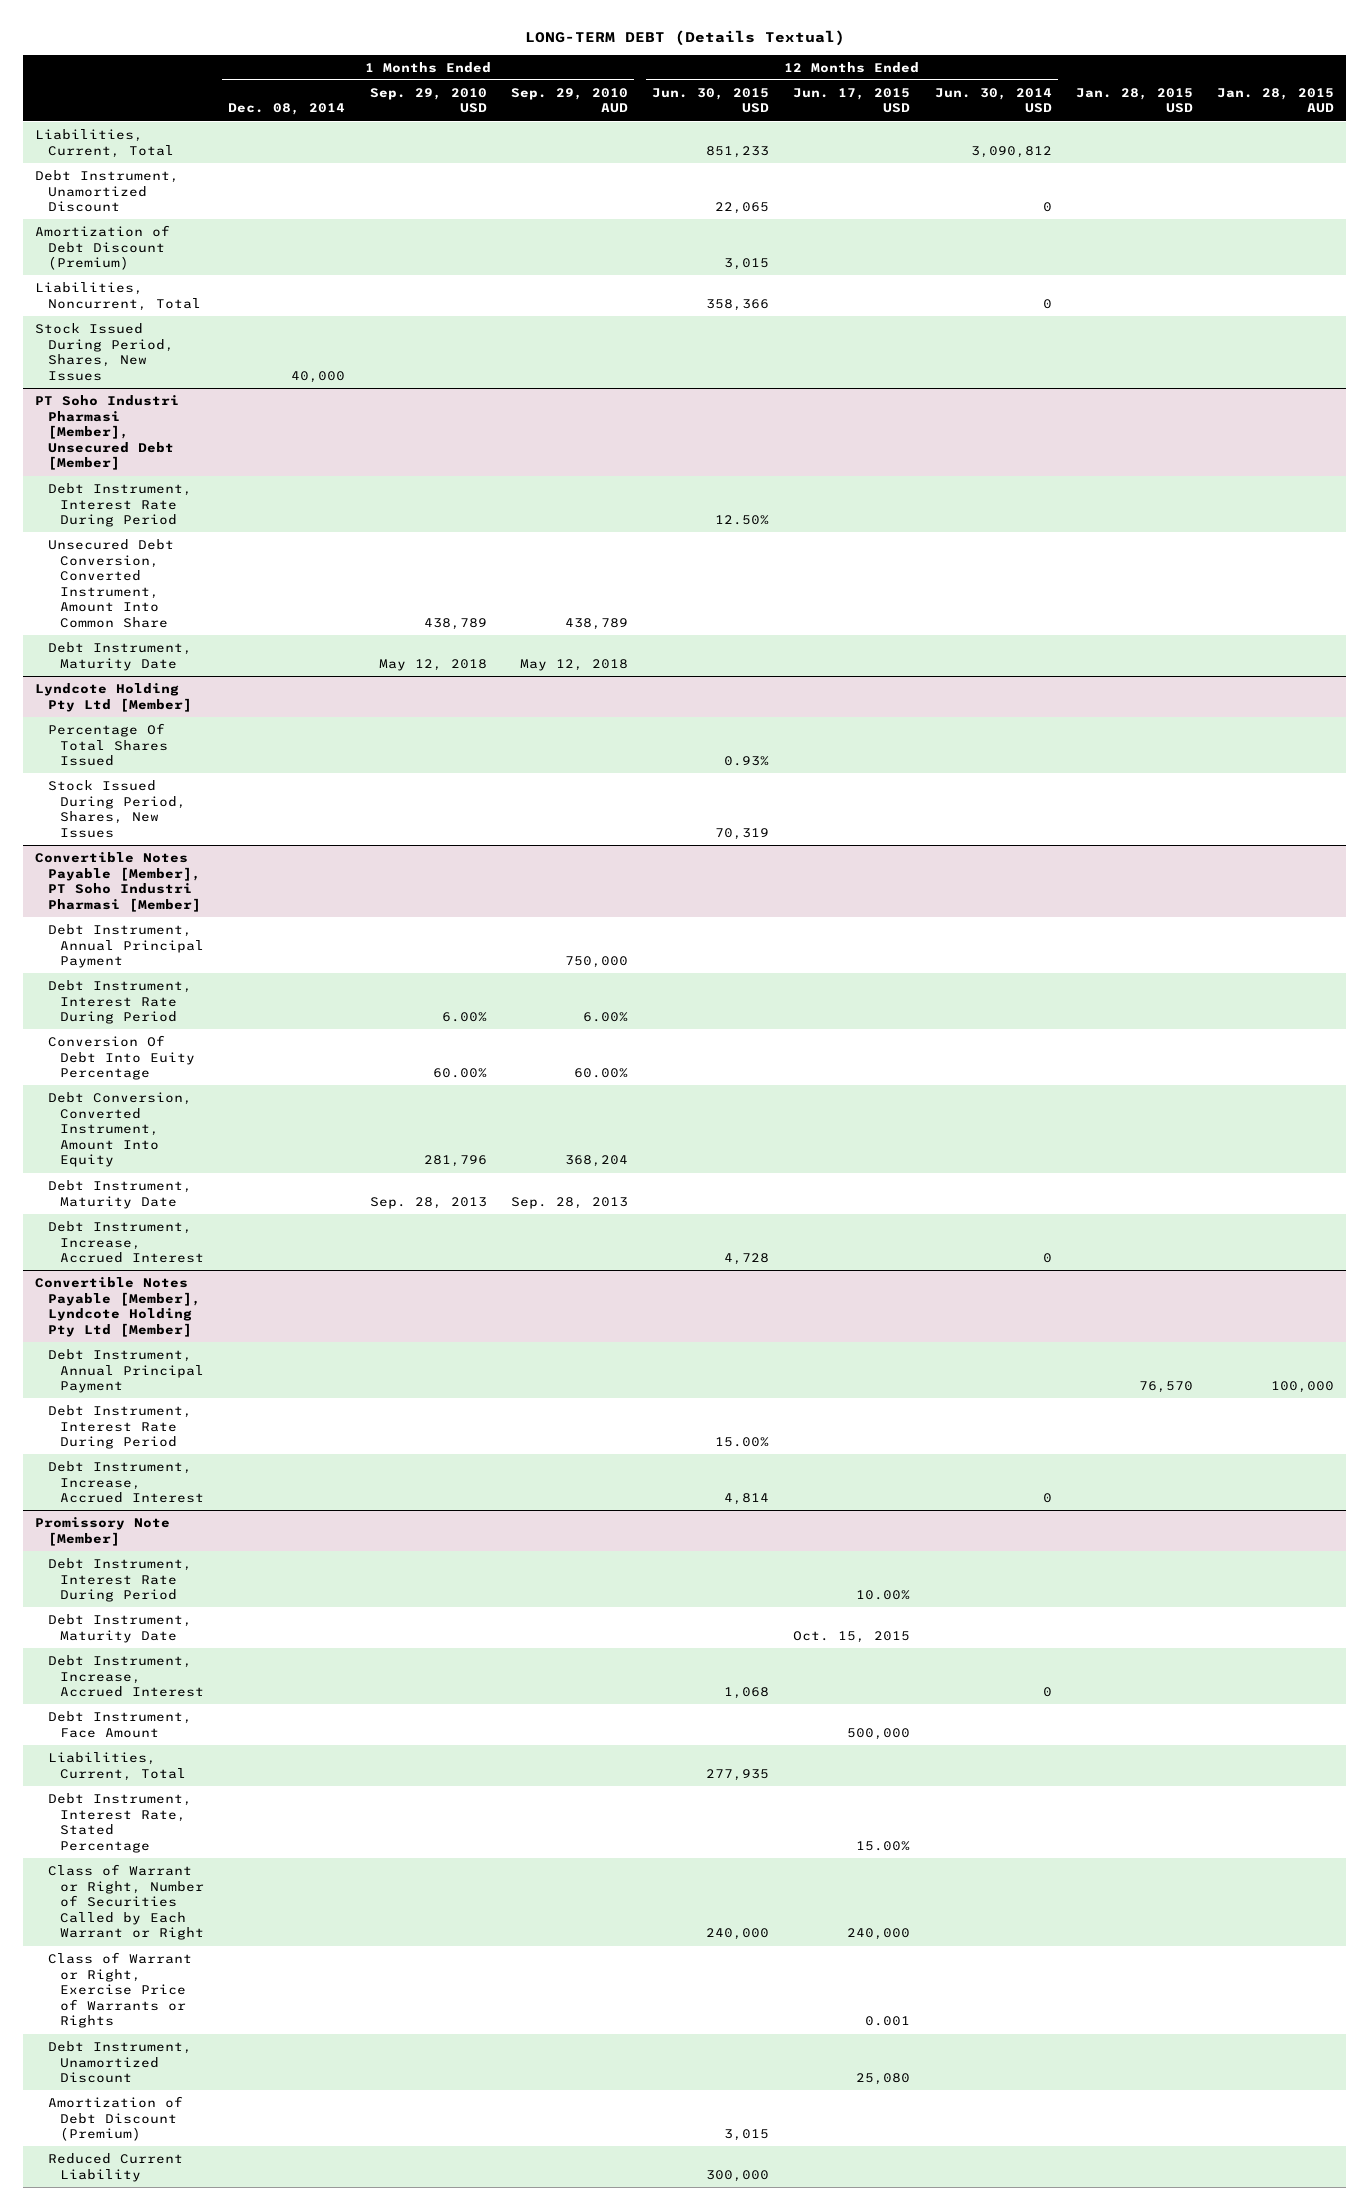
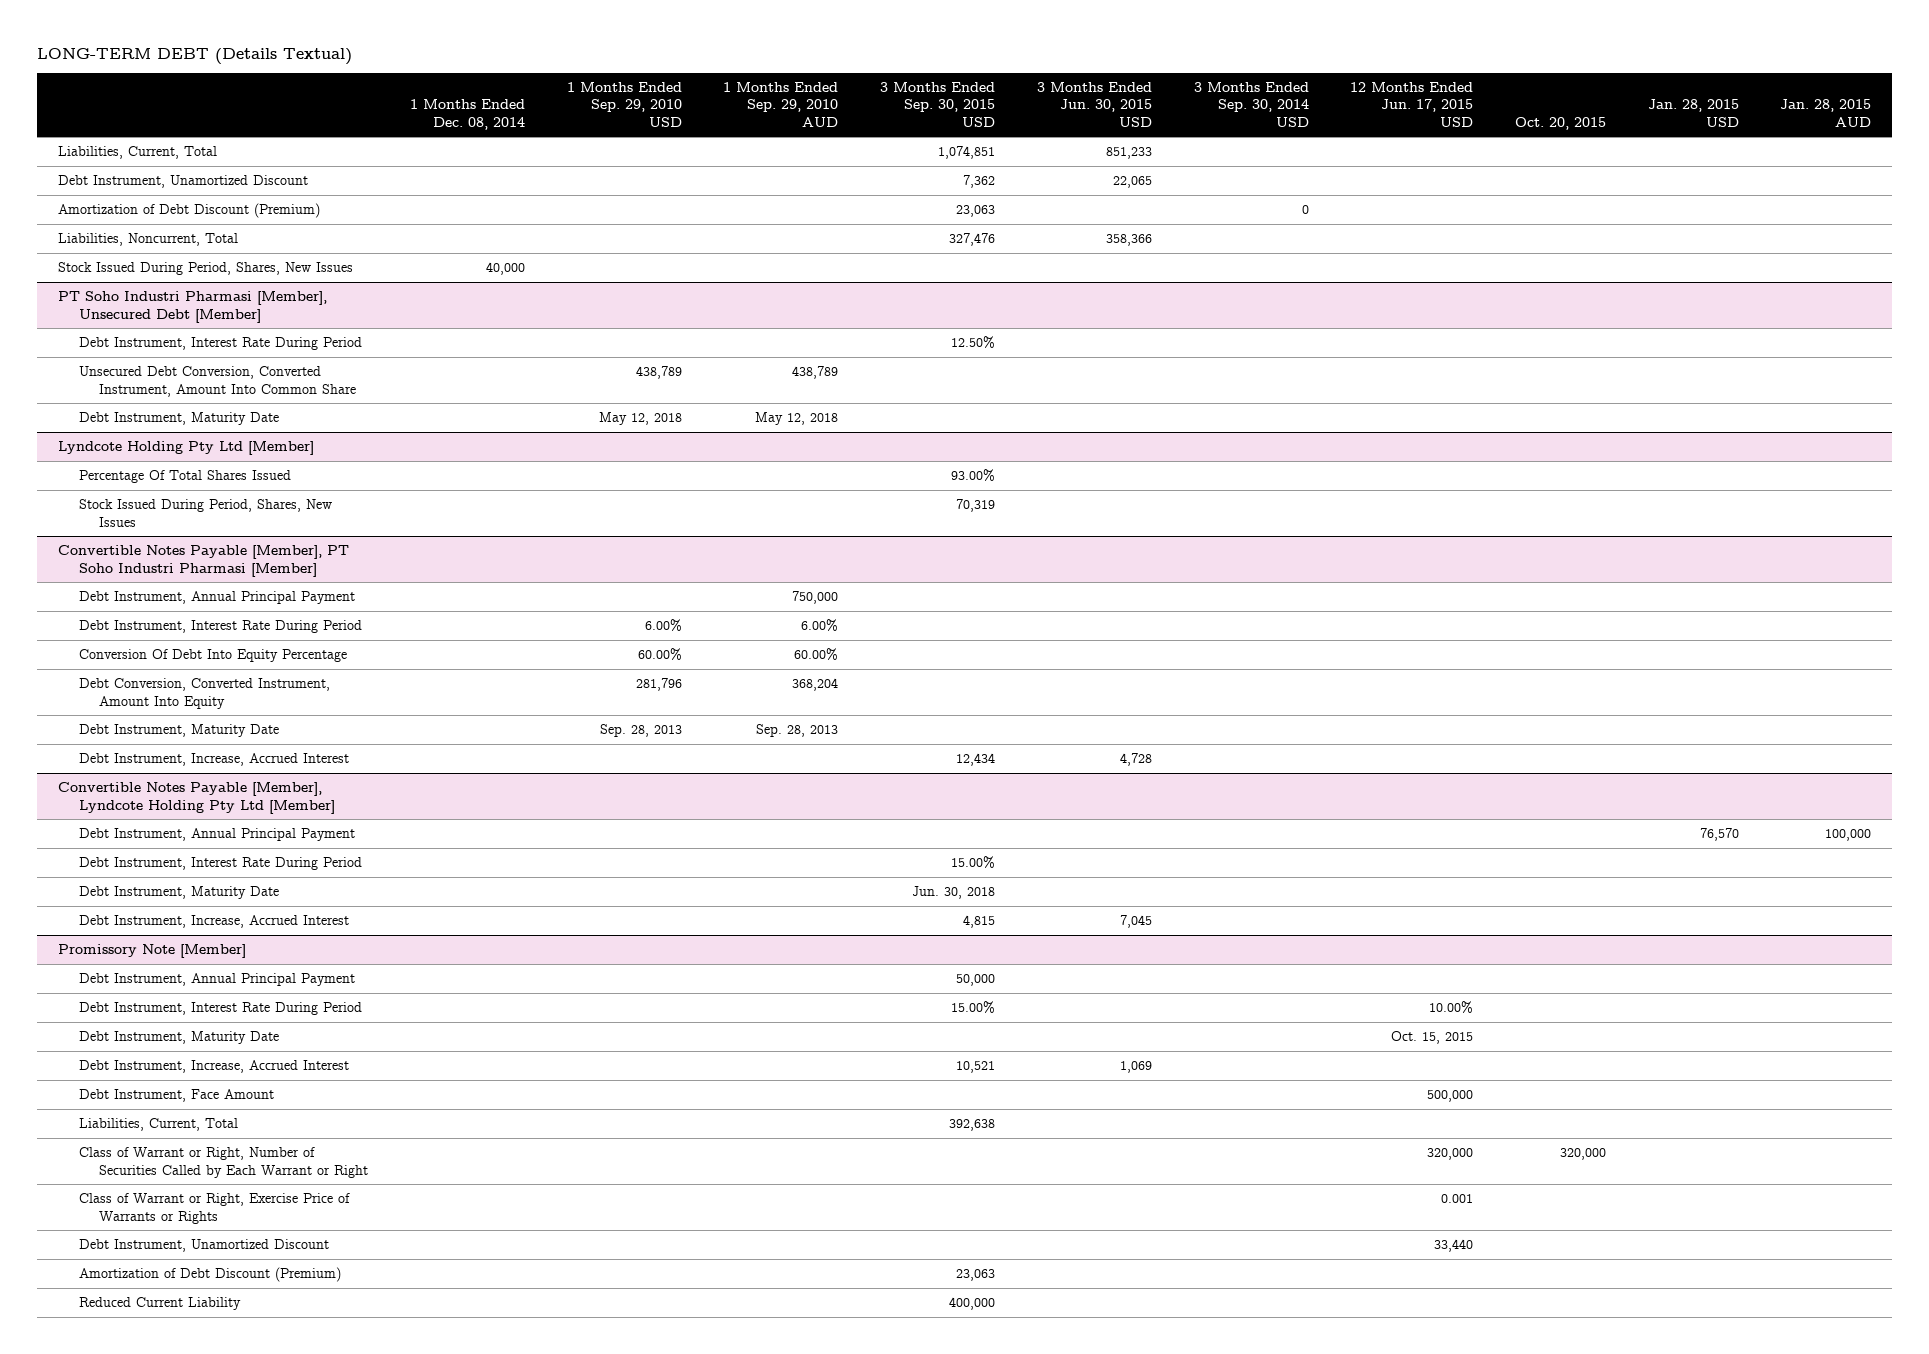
- | 1 Months Ended Dec. 08, 2014 | 1 Months Ended Sep. 29, 2010 USD | 1 Months Ended Sep. 29, 2010 AUD | 12 Months Ended Jun. 30, 2015 USD | 12 Months Ended Jun. 17, 2015 USD | 12 Months Ended Jun. 30, 2014 USD | Jan. 28, 2015 USD | Jan. 28, 2015 AUD
+ | 1 Months Ended Dec. 08, 2014 | 1 Months Ended Sep. 29, 2010 USD | 1 Months Ended Sep. 29, 2010 AUD | 3 Months Ended Sep. 30, 2015 USD | 3 Months Ended Jun. 30, 2015 USD | 3 Months Ended Sep. 30, 2014 USD | 12 Months Ended Jun. 17, 2015 USD | Oct. 20, 2015 | Jan. 28, 2015 USD | Jan. 28, 2015 AUD
@ Convertible Notes Payable [Member], PT Soho Industri Pharmasi [Member]
- Conversion Of Debt Into Euity Percentage | | 60.00% | 60.00% | | | | |
+ Conversion Of Debt Into Equity Percentage | | 60.00% | 60.00% | | | | | | |
@ Convertible Notes Payable [Member], Lyndcote Holding Pty Ltd [Member]
+ Debt Instrument, Maturity Date | | | | Jun. 30, 2018 | | | | | |
@ Promissory Note [Member]
+ Debt Instrument, Annual Principal Payment | | | | 50,000 | | | | | |
- Debt Instrument, Interest Rate, Stated Percentage | | | | | 15.00% | | |
- Class of Warrant or Right, Number of Securities Called by Each Warrant or Right | | | | 240,000 | 240,000 | | |
+ Class of Warrant or Right, Number of Securities Called by Each Warrant or Right | | | | | | | 320,000 | 320,000 | |
- Debt Instrument, Unamortized Discount | | | | | 25,080 | | |
+ Debt Instrument, Unamortized Discount | | | | | | | 33,440 | | |

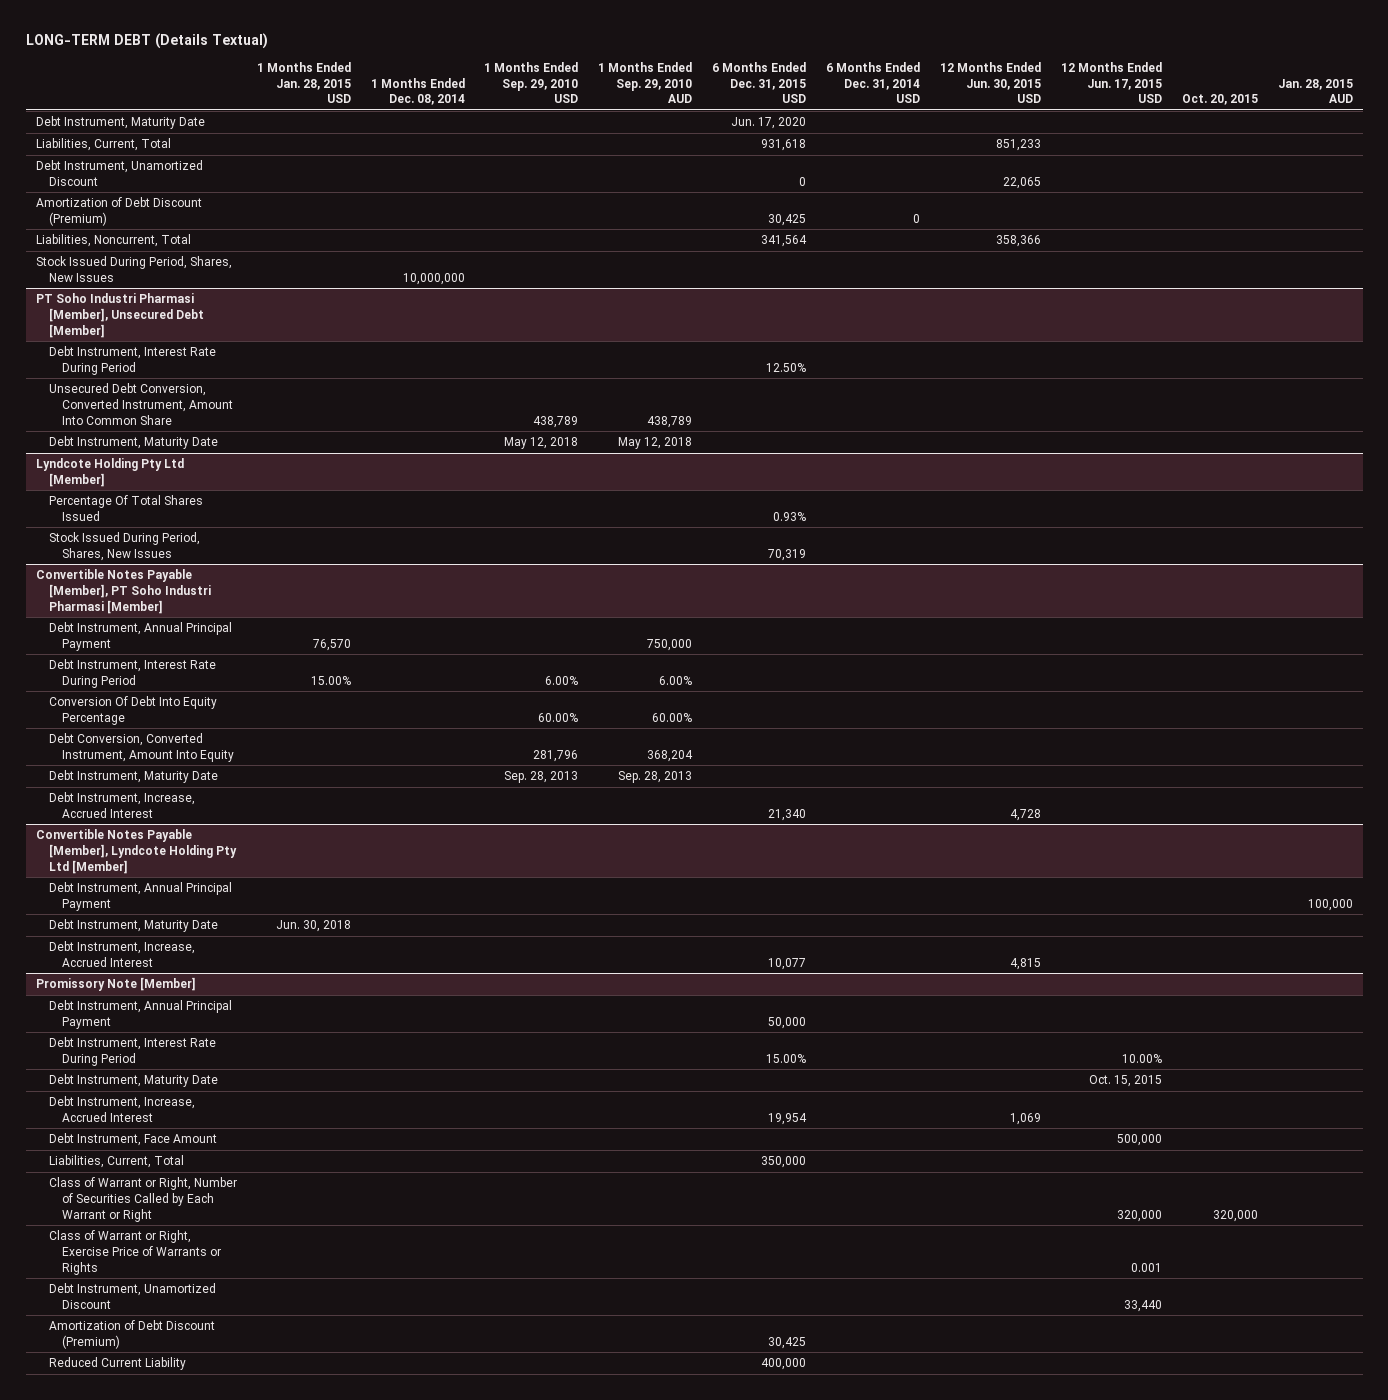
- | 1 Months Ended Dec. 08, 2014 | 1 Months Ended Sep. 29, 2010 USD | 1 Months Ended Sep. 29, 2010 AUD | 3 Months Ended Sep. 30, 2015 USD | 3 Months Ended Jun. 30, 2015 USD | 3 Months Ended Sep. 30, 2014 USD | 12 Months Ended Jun. 17, 2015 USD | Oct. 20, 2015 | Jan. 28, 2015 USD | Jan. 28, 2015 AUD
+ | 1 Months Ended Jan. 28, 2015 USD | 1 Months Ended Dec. 08, 2014 | 1 Months Ended Sep. 29, 2010 USD | 1 Months Ended Sep. 29, 2010 AUD | 6 Months Ended Dec. 31, 2015 USD | 6 Months Ended Dec. 31, 2014 USD | 12 Months Ended Jun. 30, 2015 USD | 12 Months Ended Jun. 17, 2015 USD | Oct. 20, 2015 | Jan. 28, 2015 AUD
+ Debt Instrument, Maturity Date | | | | | Jun. 17, 2020 | | | | |
- Stock Issued During Period, Shares, New Issues | 40,000 | | | | | | | | |
+ Stock Issued During Period, Shares, New Issues | | 10,000,000 | | | | | | | |
@ Convertible Notes Payable [Member], Lyndcote Holding Pty Ltd [Member]
- Debt Instrument, Interest Rate During Period | | | | 15.00% | | | | | |

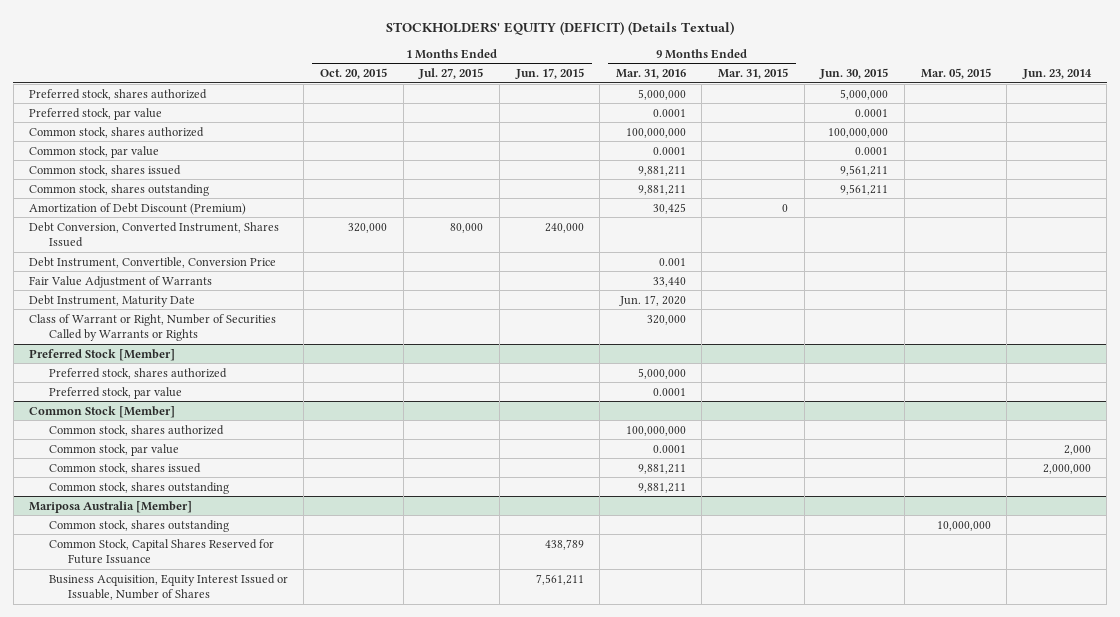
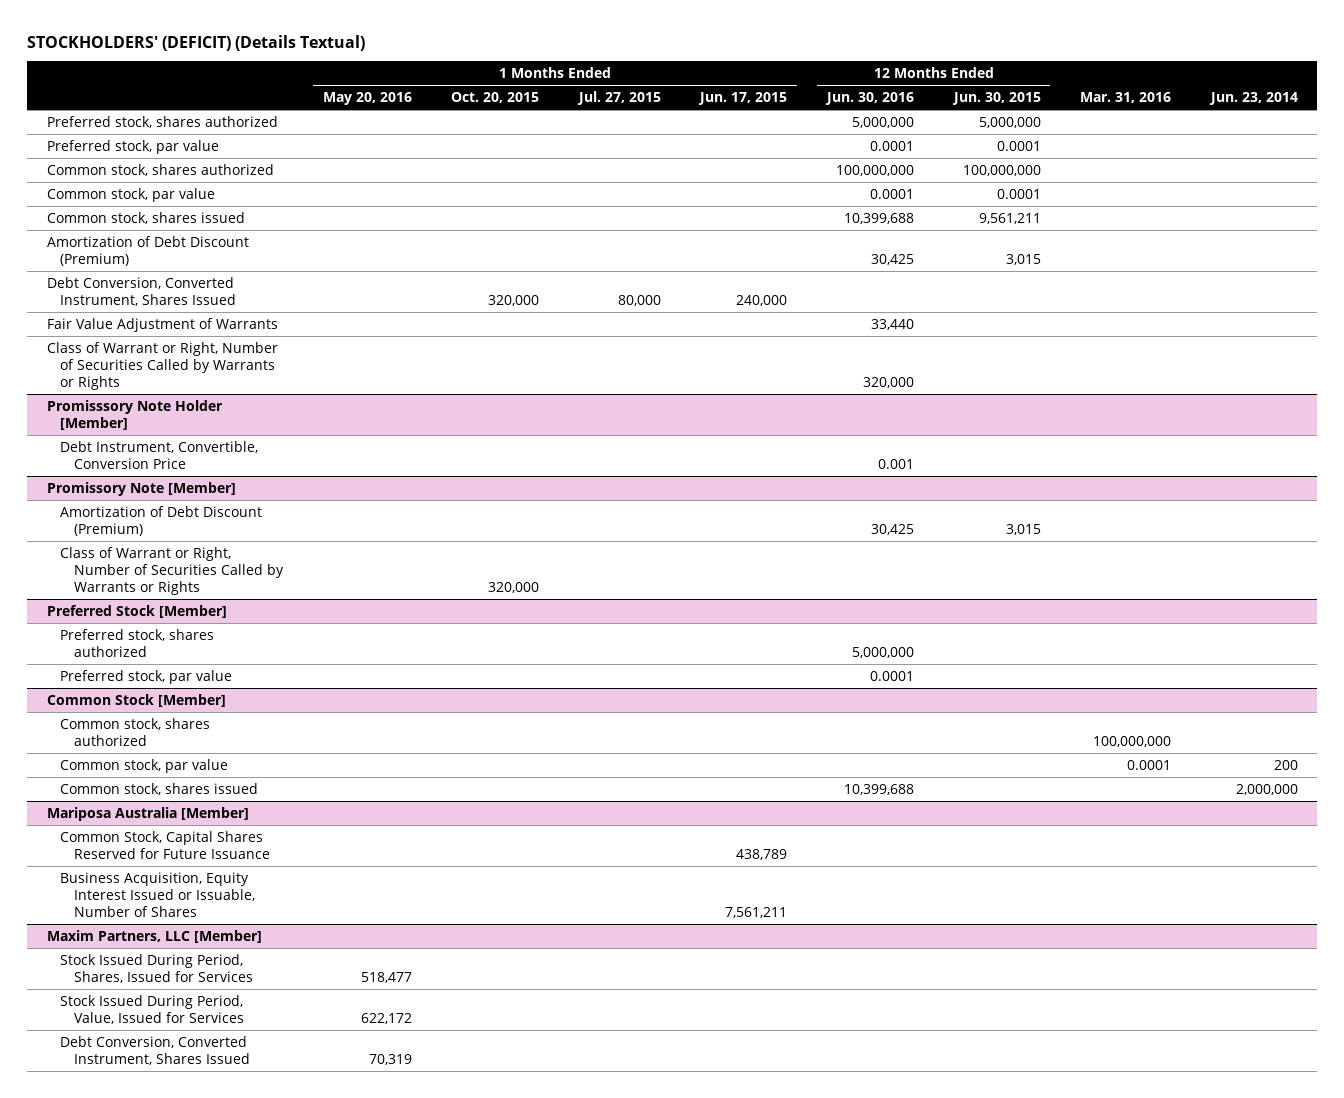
- STOCKHOLDERS' EQUITY (DEFICIT) (Details Textual)
+ STOCKHOLDERS' (DEFICIT) (Details Textual)
- | 1 Months Ended Oct. 20, 2015 | 1 Months Ended Jul. 27, 2015 | 1 Months Ended Jun. 17, 2015 | 9 Months Ended Mar. 31, 2016 | 9 Months Ended Mar. 31, 2015 | Jun. 30, 2015 | Mar. 05, 2015 | Jun. 23, 2014
+ | 1 Months Ended May 20, 2016 | 1 Months Ended Oct. 20, 2015 | 1 Months Ended Jul. 27, 2015 | 1 Months Ended Jun. 17, 2015 | 12 Months Ended Jun. 30, 2016 | 12 Months Ended Jun. 30, 2015 | Mar. 31, 2016 | Jun. 23, 2014
- Common stock, shares outstanding | | | | 9,881,211 | | 9,561,211 | |
- Debt Instrument, Convertible, Conversion Price | | | | 0.001 | | | |
- Debt Instrument, Maturity Date | | | | Jun. 17, 2020 | | | |
+ Promisssory Note Holder [Member]
+ Debt Instrument, Convertible, Conversion Price | | | | | 0.001 | | |
+ Promissory Note [Member]
+ Amortization of Debt Discount (Premium) | | | | | 30,425 | 3,015 | |
+ Class of Warrant or Right, Number of Securities Called by Warrants or Rights | | 320,000 | | | | | |
@ Common Stock [Member]
- Common stock, par value | | | | 0.0001 | | | | 2,000
+ Common stock, par value | | | | | | | 0.0001 | 200
- Common stock, shares outstanding | | | | 9,881,211 | | | |
@ Mariposa Australia [Member]
- Common stock, shares outstanding | | | | | | | 10,000,000 |
+ Maxim Partners, LLC [Member]
+ Stock Issued During Period, Shares, Issued for Services | 518,477 | | | | | | |
+ Stock Issued During Period, Value, Issued for Services | 622,172 | | | | | | |
+ Debt Conversion, Converted Instrument, Shares Issued | 70,319 | | | | | | |

